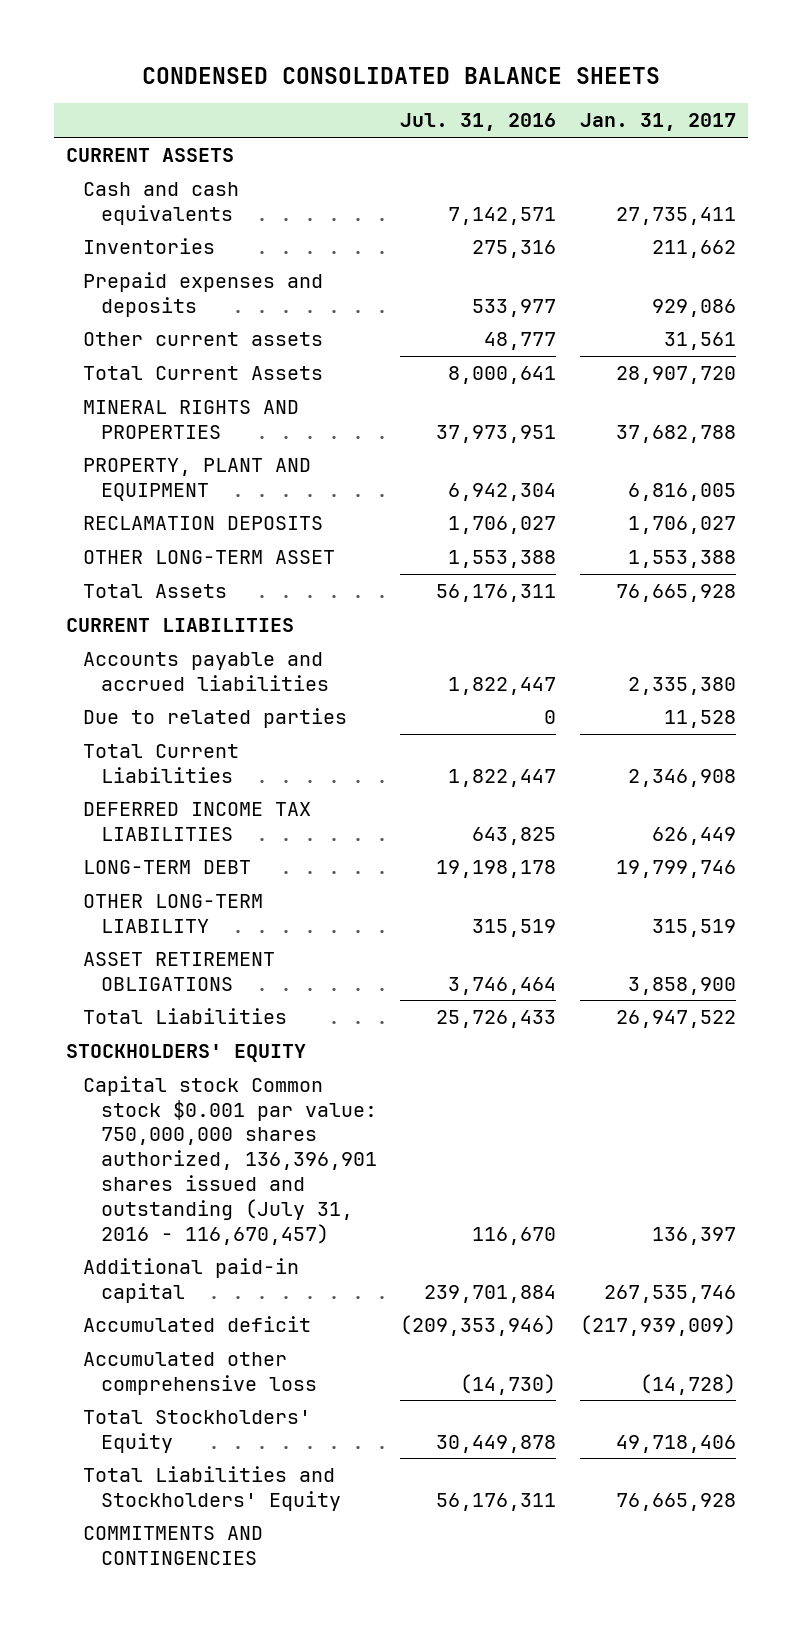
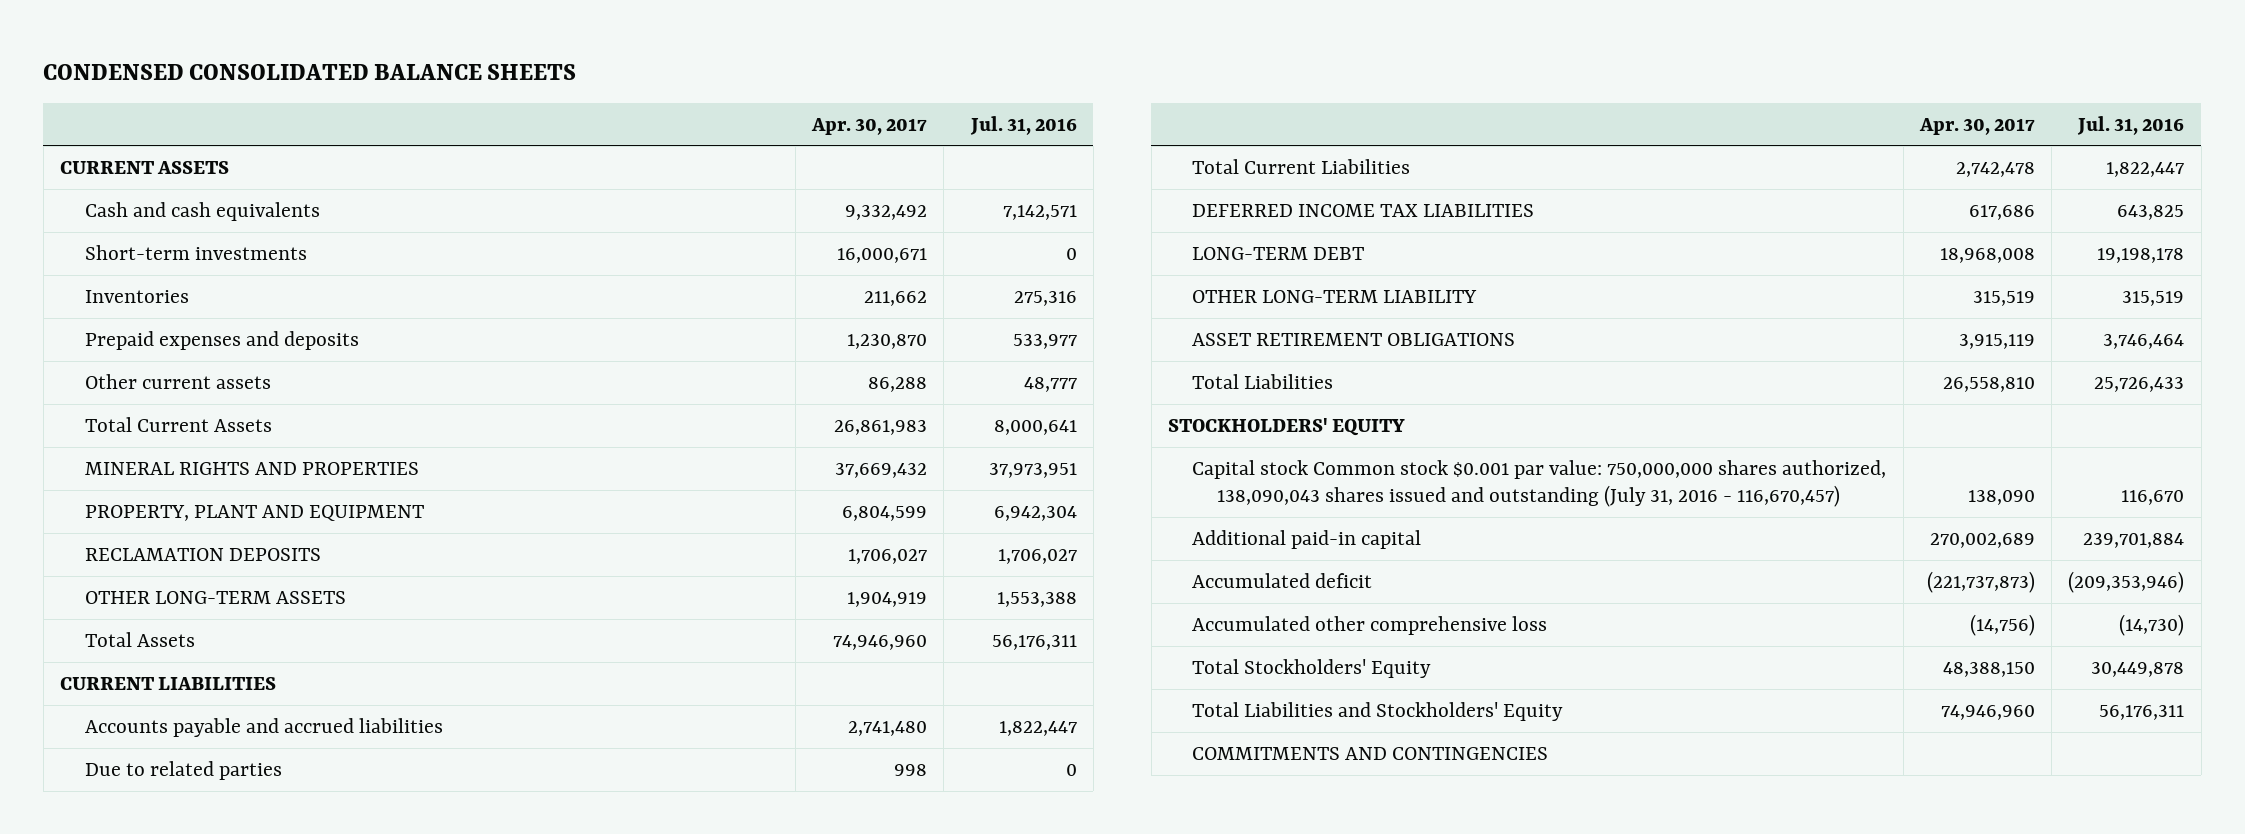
- | Jul. 31, 2016 | Jan. 31, 2017
+ | Apr. 30, 2017 | Jul. 31, 2016
+ Short-term investments | 16,000,671 | 0
- OTHER LONG-TERM ASSET | 1,553,388 | 1,553,388
+ OTHER LONG-TERM ASSETS | 1,904,919 | 1,553,388
- Capital stock Common stock $0.001 par value: 750,000,000 shares authorized, 136,396,901 shares issued and outstanding (July 31, 2016 - 116,670,457) | 116,670 | 136,397
+ Capital stock Common stock $0.001 par value: 750,000,000 shares authorized, 138,090,043 shares issued and outstanding (July 31, 2016 - 116,670,457) | 138,090 | 116,670

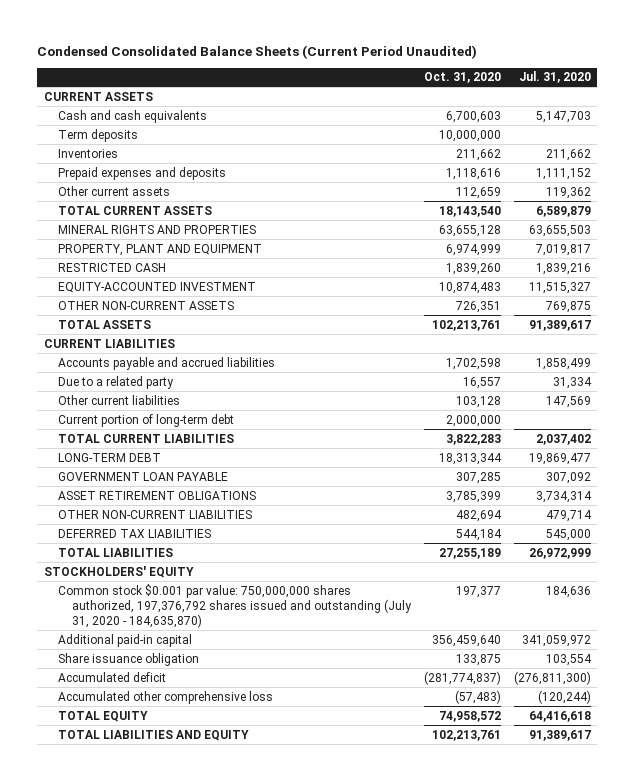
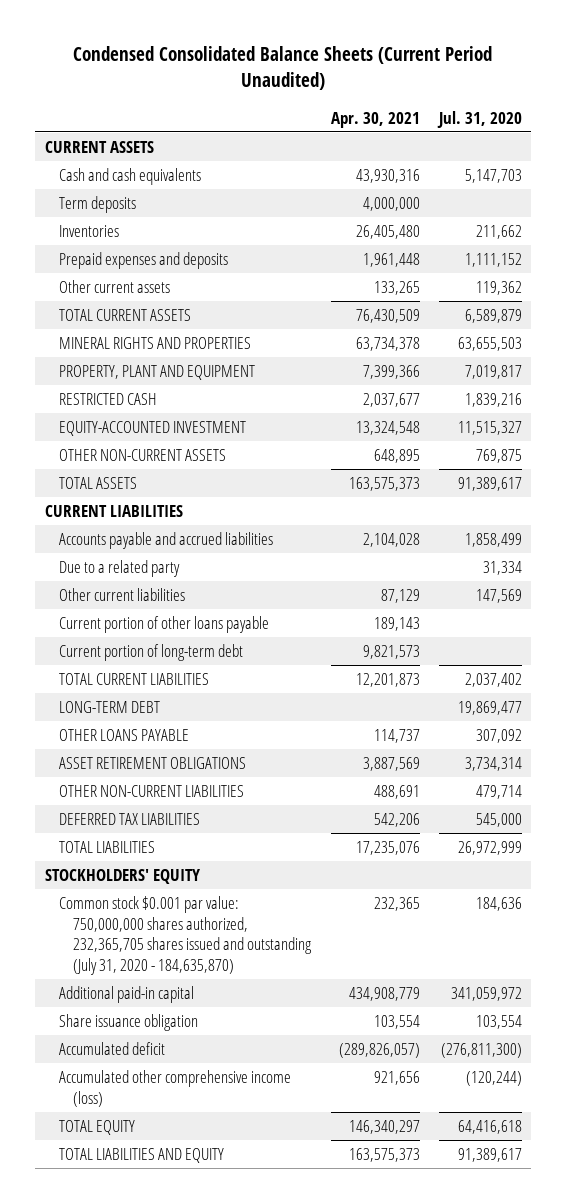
- | Oct. 31, 2020 | Jul. 31, 2020
+ | Apr. 30, 2021 | Jul. 31, 2020
+ Current portion of other loans payable | 189,143 |
- GOVERNMENT LOAN PAYABLE | 307,285 | 307,092
+ OTHER LOANS PAYABLE | 114,737 | 307,092
- Common stock $0.001 par value: 750,000,000 shares authorized, 197,376,792 shares issued and outstanding (July 31, 2020 - 184,635,870) | 197,377 | 184,636
+ Common stock $0.001 par value: 750,000,000 shares authorized, 232,365,705 shares issued and outstanding (July 31, 2020 - 184,635,870) | 232,365 | 184,636
- Accumulated other comprehensive loss | (57,483) | (120,244)
+ Accumulated other comprehensive income (loss) | 921,656 | (120,244)

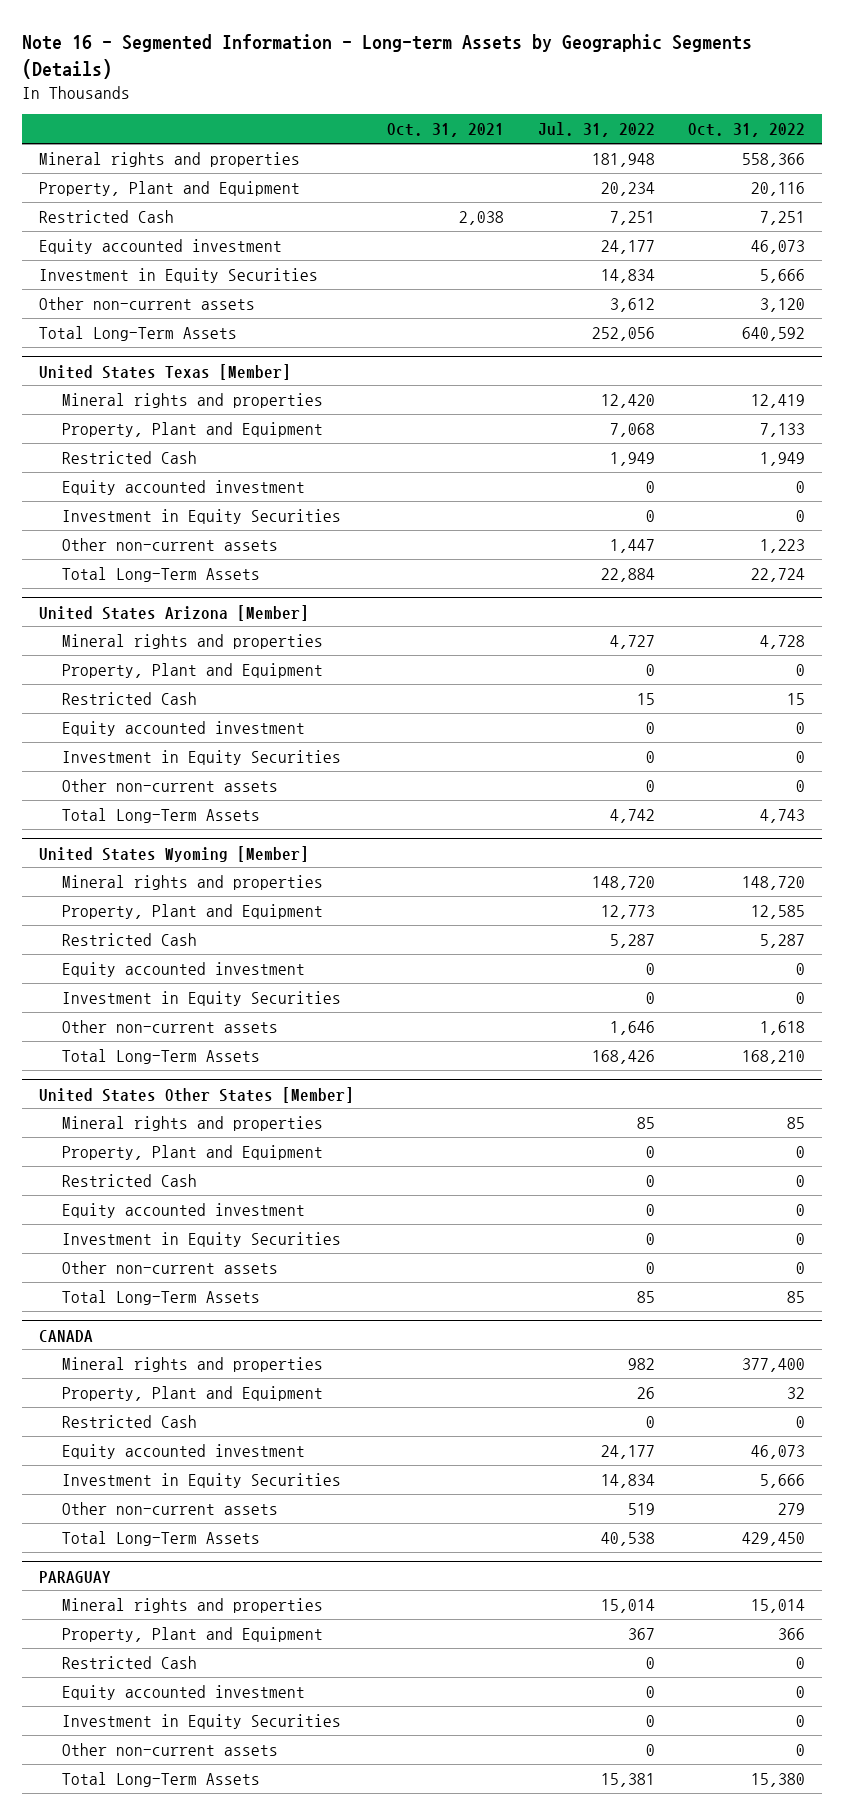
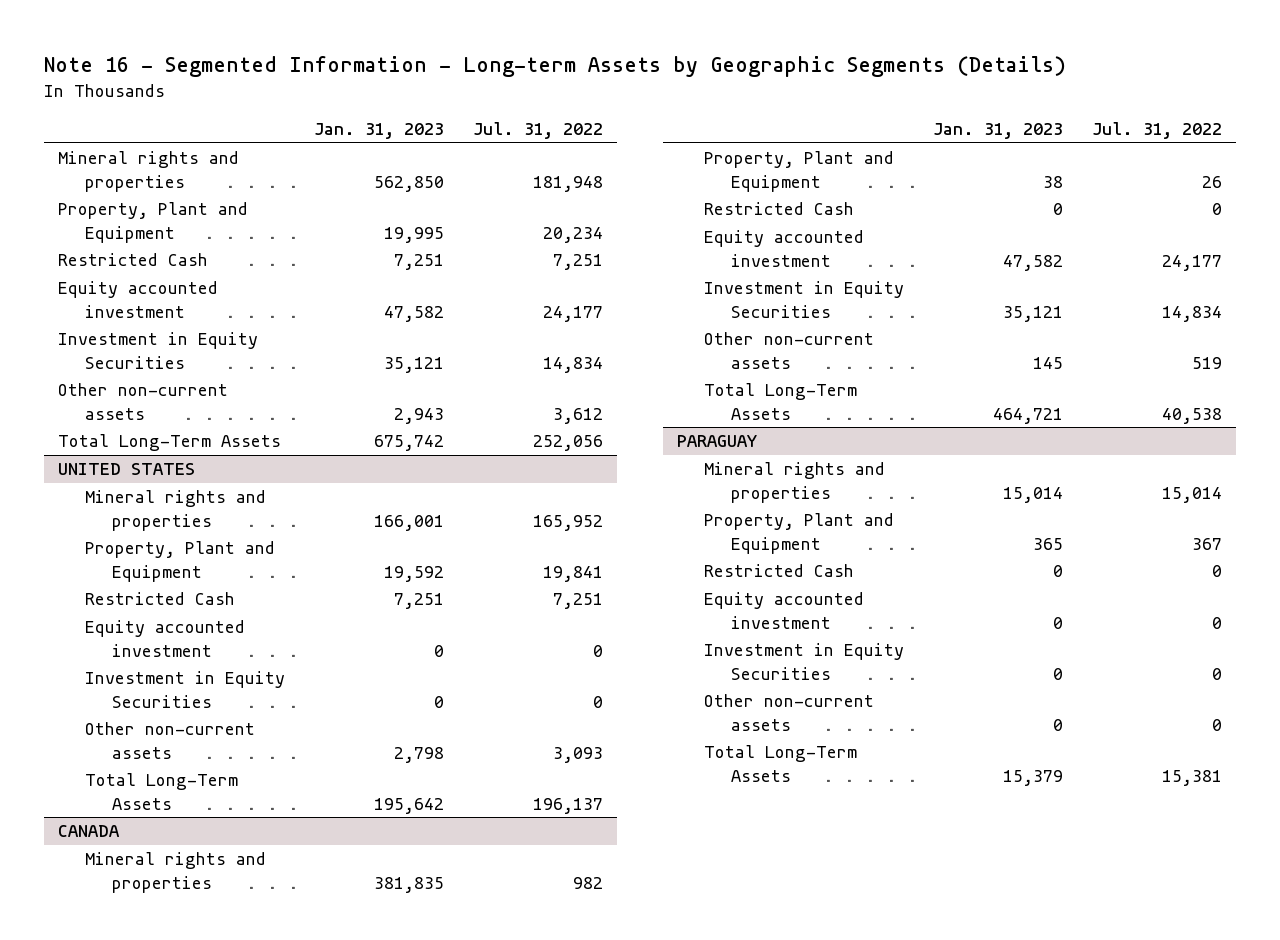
- | Oct. 31, 2021 | Jul. 31, 2022 | Oct. 31, 2022
+ | Jan. 31, 2023 | Jul. 31, 2022
- United States Texas [Member]
- Mineral rights and properties | | 12,420 | 12,419
- Property, Plant and Equipment | | 7,068 | 7,133
- Restricted Cash | | 1,949 | 1,949
- Equity accounted investment | | 0 | 0
- Investment in Equity Securities | | 0 | 0
- Other non-current assets | | 1,447 | 1,223
- Total Long-Term Assets | | 22,884 | 22,724
- United States Arizona [Member]
- Mineral rights and properties | | 4,727 | 4,728
- Property, Plant and Equipment | | 0 | 0
- Restricted Cash | | 15 | 15
- Equity accounted investment | | 0 | 0
- Investment in Equity Securities | | 0 | 0
- Other non-current assets | | 0 | 0
- Total Long-Term Assets | | 4,742 | 4,743
- United States Wyoming [Member]
- Mineral rights and properties | | 148,720 | 148,720
- Property, Plant and Equipment | | 12,773 | 12,585
- Restricted Cash | | 5,287 | 5,287
- Equity accounted investment | | 0 | 0
- Investment in Equity Securities | | 0 | 0
- Other non-current assets | | 1,646 | 1,618
- Total Long-Term Assets | | 168,426 | 168,210
- United States Other States [Member]
- Mineral rights and properties | | 85 | 85
- Property, Plant and Equipment | | 0 | 0
- Restricted Cash | | 0 | 0
+ UNITED STATES
+ Mineral rights and properties | 166,001 | 165,952
+ Property, Plant and Equipment | 19,592 | 19,841
+ Restricted Cash | 7,251 | 7,251
- Other non-current assets | | 0 | 0
- Total Long-Term Assets | | 85 | 85
+ Other non-current assets | 2,798 | 3,093
+ Total Long-Term Assets | 195,642 | 196,137

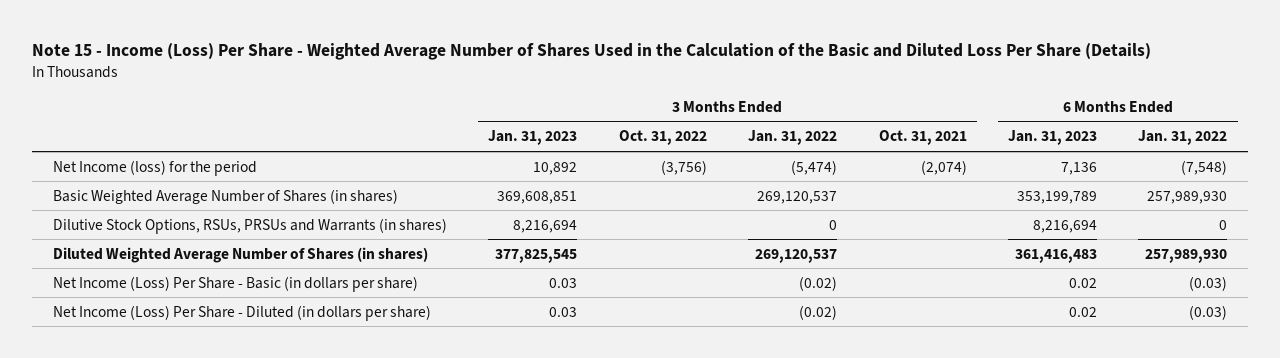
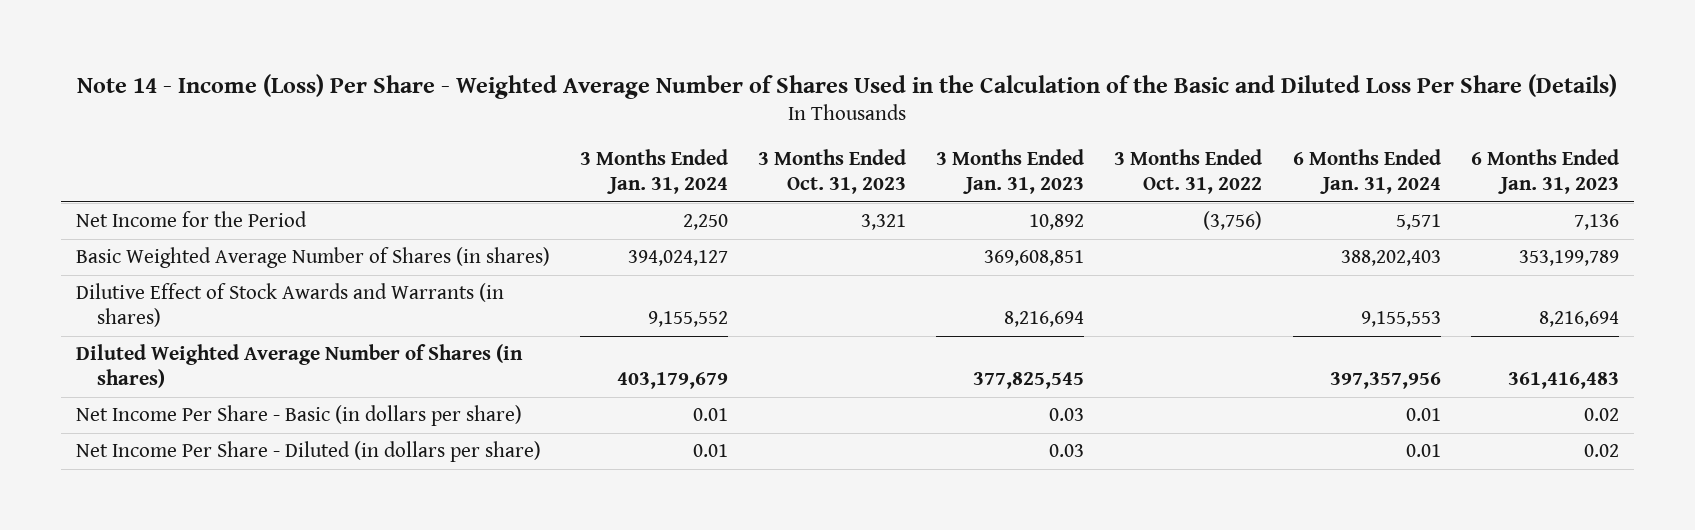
- Note 15 - Income (Loss) Per Share - Weighted Average Number of Shares Used in the Calculation of the Basic and Diluted Loss Per Share (Details)
+ Note 14 - Income (Loss) Per Share - Weighted Average Number of Shares Used in the Calculation of the Basic and Diluted Loss Per Share (Details)
- | 3 Months Ended Jan. 31, 2023 | 3 Months Ended Oct. 31, 2022 | 3 Months Ended Jan. 31, 2022 | 3 Months Ended Oct. 31, 2021 | 6 Months Ended Jan. 31, 2023 | 6 Months Ended Jan. 31, 2022
+ | 3 Months Ended Jan. 31, 2024 | 3 Months Ended Oct. 31, 2023 | 3 Months Ended Jan. 31, 2023 | 3 Months Ended Oct. 31, 2022 | 6 Months Ended Jan. 31, 2024 | 6 Months Ended Jan. 31, 2023
- Net Income (loss) for the period | 10,892 | (3,756) | (5,474) | (2,074) | 7,136 | (7,548)
+ Net Income for the Period | 2,250 | 3,321 | 10,892 | (3,756) | 5,571 | 7,136
- Dilutive Stock Options, RSUs, PRSUs and Warrants (in shares) | 8,216,694 | | 0 | | 8,216,694 | 0
+ Dilutive Effect of Stock Awards and Warrants (in shares) | 9,155,552 | | 8,216,694 | | 9,155,553 | 8,216,694
- Net Income (Loss) Per Share - Basic (in dollars per share) | 0.03 | | (0.02) | | 0.02 | (0.03)
- Net Income (Loss) Per Share - Diluted (in dollars per share) | 0.03 | | (0.02) | | 0.02 | (0.03)
+ Net Income Per Share - Basic (in dollars per share) | 0.01 | | 0.03 | | 0.01 | 0.02
+ Net Income Per Share - Diluted (in dollars per share) | 0.01 | | 0.03 | | 0.01 | 0.02

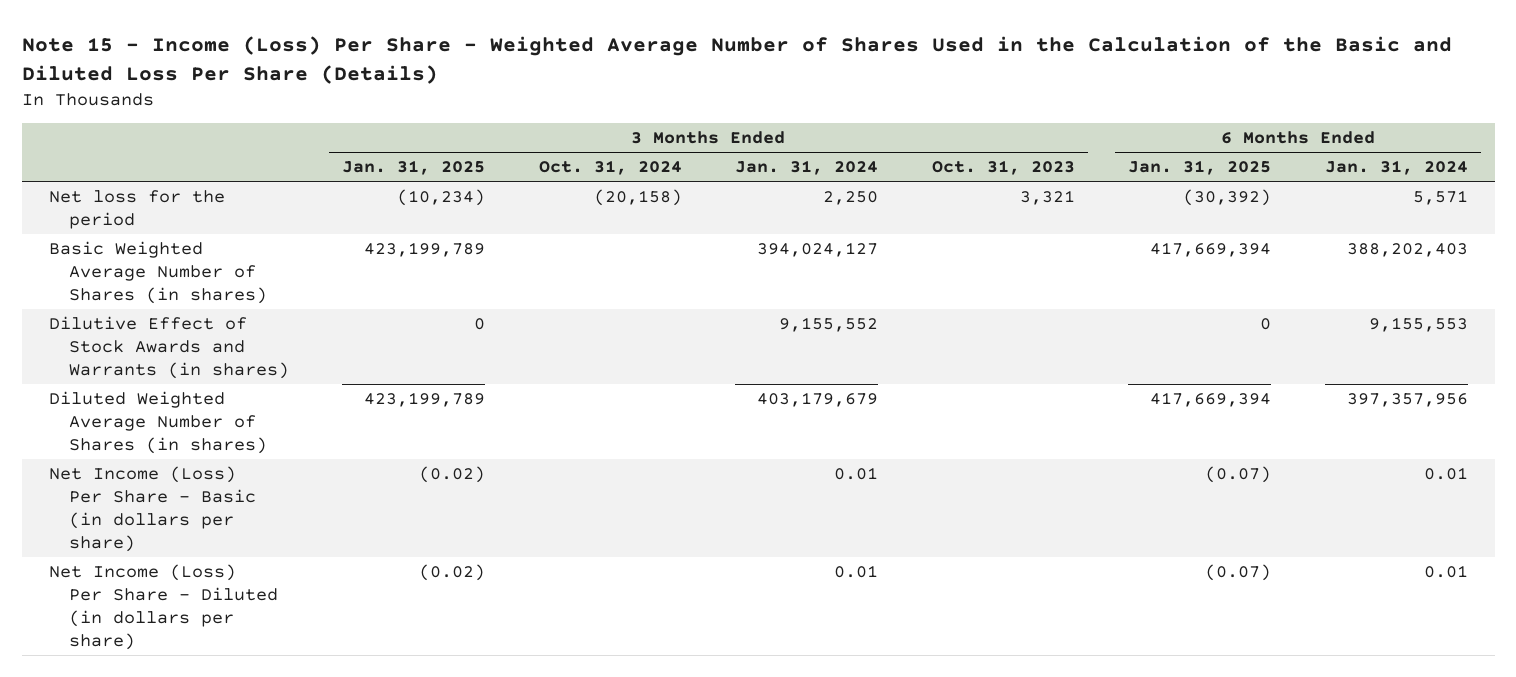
- Note 14 - Income (Loss) Per Share - Weighted Average Number of Shares Used in the Calculation of the Basic and Diluted Loss Per Share (Details)
+ Note 15 - Income (Loss) Per Share - Weighted Average Number of Shares Used in the Calculation of the Basic and Diluted Loss Per Share (Details)
- | 3 Months Ended Jan. 31, 2024 | 3 Months Ended Oct. 31, 2023 | 3 Months Ended Jan. 31, 2023 | 3 Months Ended Oct. 31, 2022 | 6 Months Ended Jan. 31, 2024 | 6 Months Ended Jan. 31, 2023
+ | 3 Months Ended Jan. 31, 2025 | 3 Months Ended Oct. 31, 2024 | 3 Months Ended Jan. 31, 2024 | 3 Months Ended Oct. 31, 2023 | 6 Months Ended Jan. 31, 2025 | 6 Months Ended Jan. 31, 2024
- Net Income for the Period | 2,250 | 3,321 | 10,892 | (3,756) | 5,571 | 7,136
+ Net loss for the period | (10,234) | (20,158) | 2,250 | 3,321 | (30,392) | 5,571
- Net Income Per Share - Basic (in dollars per share) | 0.01 | | 0.03 | | 0.01 | 0.02
- Net Income Per Share - Diluted (in dollars per share) | 0.01 | | 0.03 | | 0.01 | 0.02
+ Net Income (Loss) Per Share - Basic (in dollars per share) | (0.02) | | 0.01 | | (0.07) | 0.01
+ Net Income (Loss) Per Share - Diluted (in dollars per share) | (0.02) | | 0.01 | | (0.07) | 0.01

